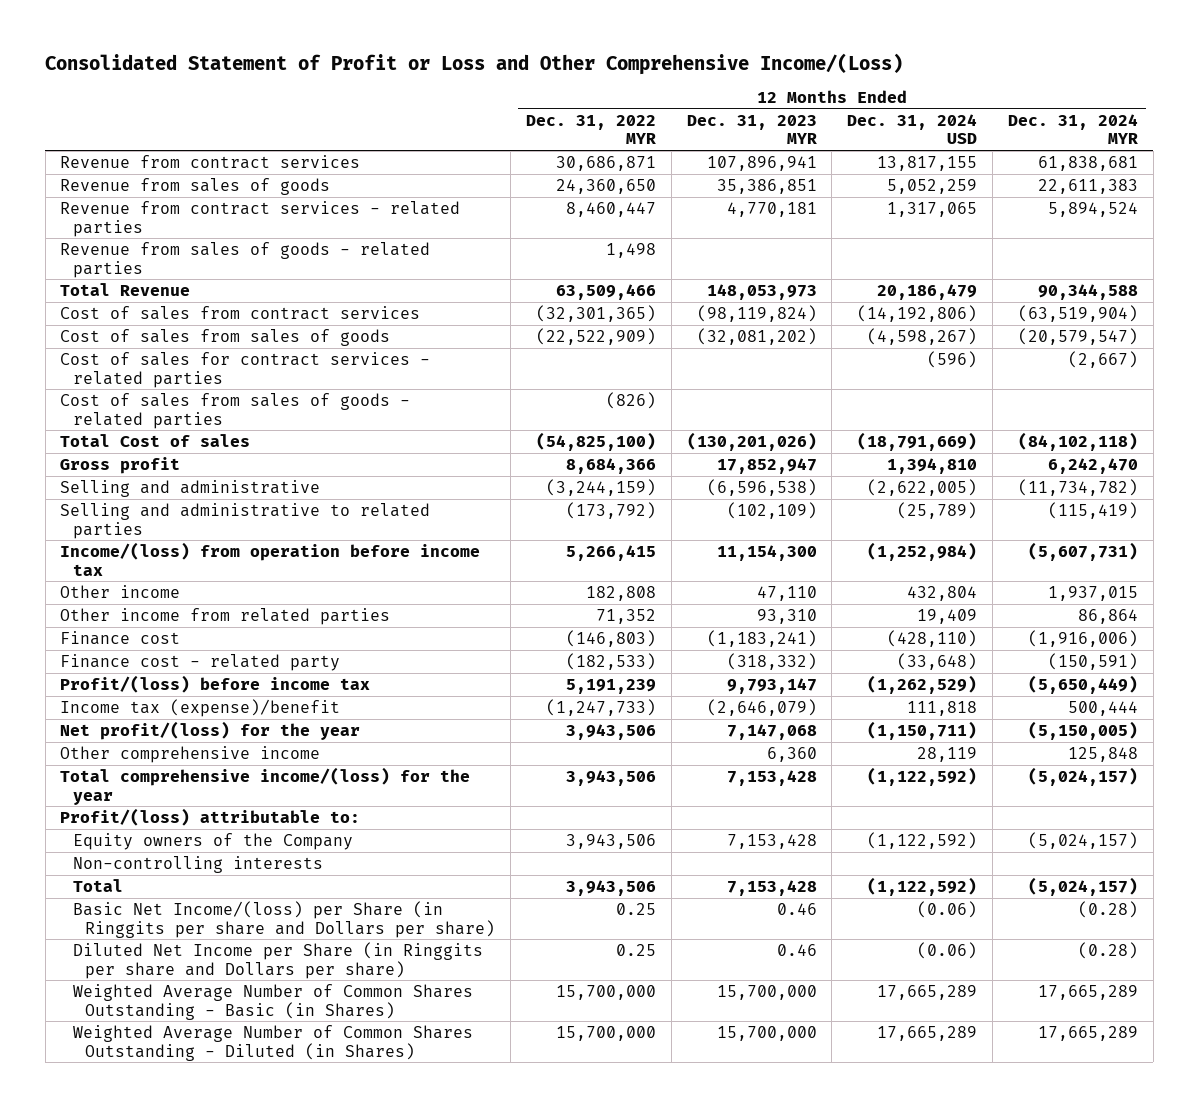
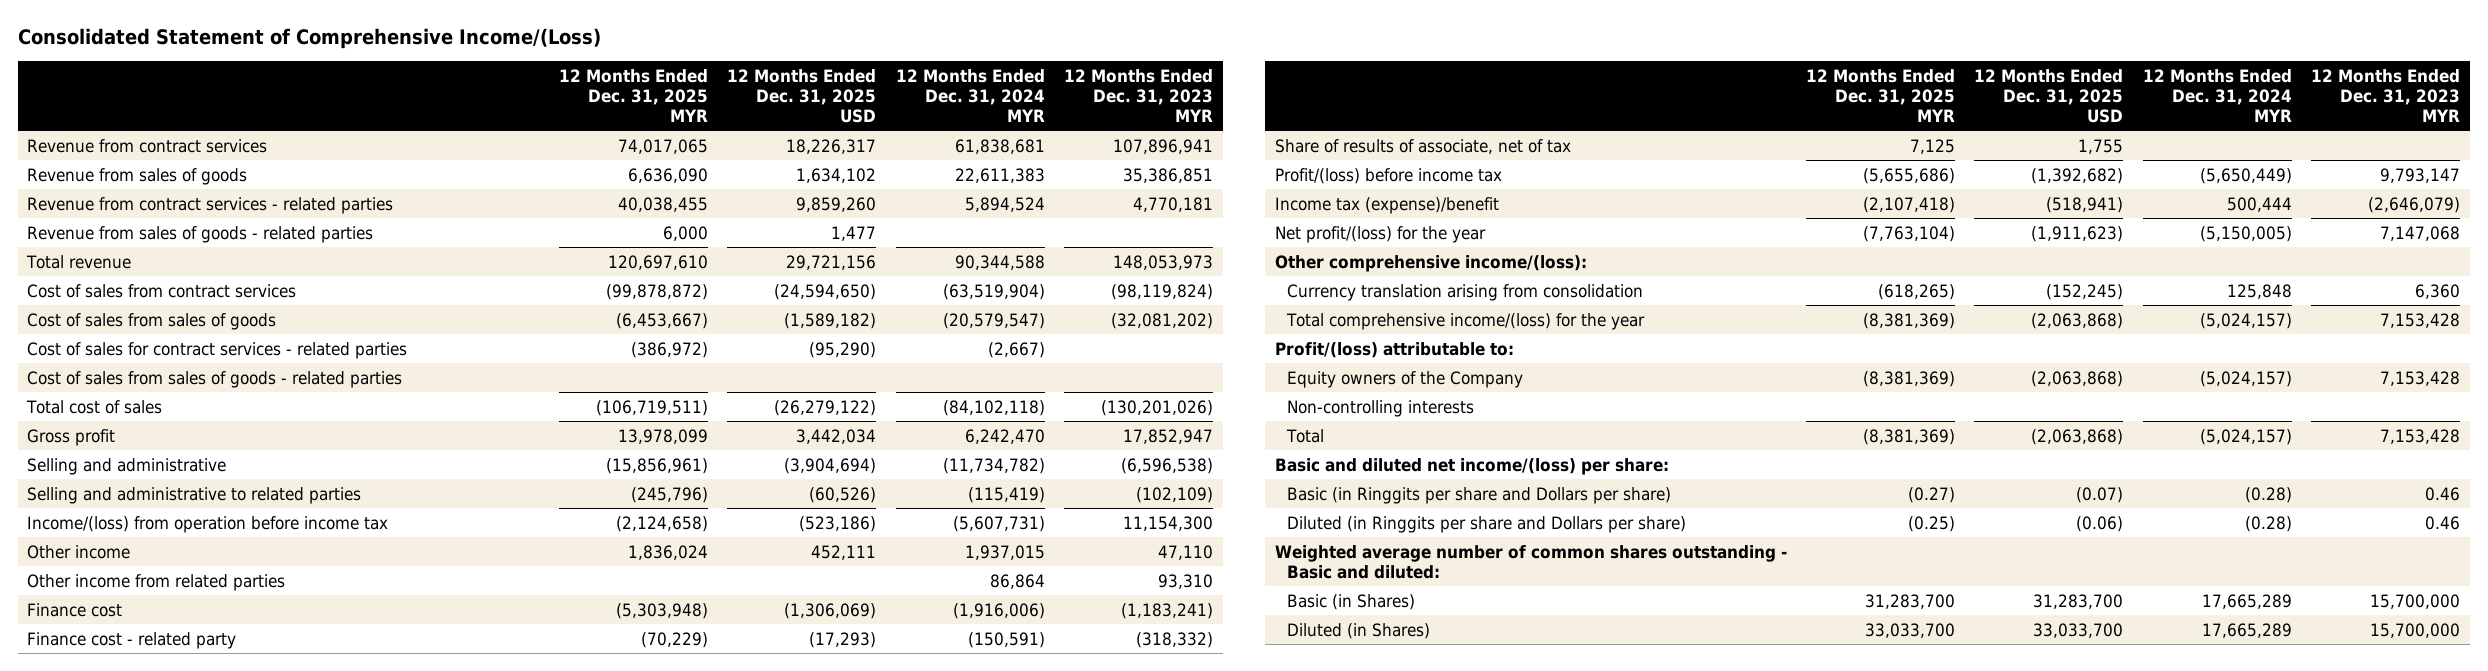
- Consolidated Statement of Profit or Loss and Other Comprehensive Income/(Loss)
+ Consolidated Statement of Comprehensive Income/(Loss)
- | 12 Months Ended Dec. 31, 2022 MYR | 12 Months Ended Dec. 31, 2023 MYR | 12 Months Ended Dec. 31, 2024 USD | 12 Months Ended Dec. 31, 2024 MYR
+ | 12 Months Ended Dec. 31, 2025 MYR | 12 Months Ended Dec. 31, 2025 USD | 12 Months Ended Dec. 31, 2024 MYR | 12 Months Ended Dec. 31, 2023 MYR
- Total Revenue | 63,509,466 | 148,053,973 | 20,186,479 | 90,344,588
+ Total revenue | 120,697,610 | 29,721,156 | 90,344,588 | 148,053,973
- Total Cost of sales | (54,825,100) | (130,201,026) | (18,791,669) | (84,102,118)
+ Total cost of sales | (106,719,511) | (26,279,122) | (84,102,118) | (130,201,026)
+ Share of results of associate, net of tax | 7,125 | 1,755 | |
- Other comprehensive income | | 6,360 | 28,119 | 125,848
+ Other comprehensive income/(loss):
+ Currency translation arising from consolidation | (618,265) | (152,245) | 125,848 | 6,360
- Basic Net Income/(loss) per Share (in Ringgits per share and Dollars per share) | 0.25 | 0.46 | (0.06) | (0.28)
- Diluted Net Income per Share (in Ringgits per share and Dollars per share) | 0.25 | 0.46 | (0.06) | (0.28)
- Weighted Average Number of Common Shares Outstanding - Basic (in Shares) | 15,700,000 | 15,700,000 | 17,665,289 | 17,665,289
- Weighted Average Number of Common Shares Outstanding - Diluted (in Shares) | 15,700,000 | 15,700,000 | 17,665,289 | 17,665,289
+ Basic and diluted net income/(loss) per share:
+ Basic (in Ringgits per share and Dollars per share) | (0.27) | (0.07) | (0.28) | 0.46
+ Diluted (in Ringgits per share and Dollars per share) | (0.25) | (0.06) | (0.28) | 0.46
+ Weighted average number of common shares outstanding - Basic and diluted:
+ Basic (in Shares) | 31,283,700 | 31,283,700 | 17,665,289 | 15,700,000
+ Diluted (in Shares) | 33,033,700 | 33,033,700 | 17,665,289 | 15,700,000

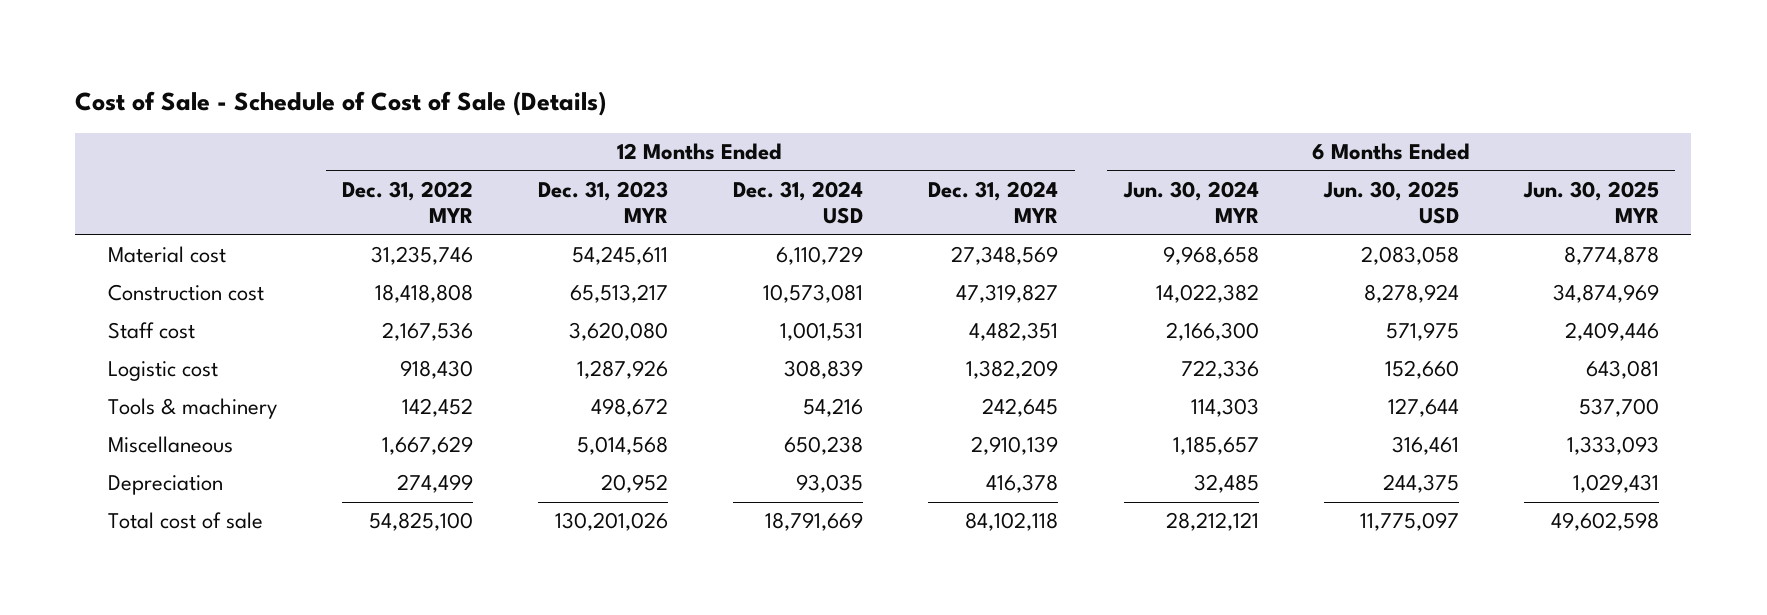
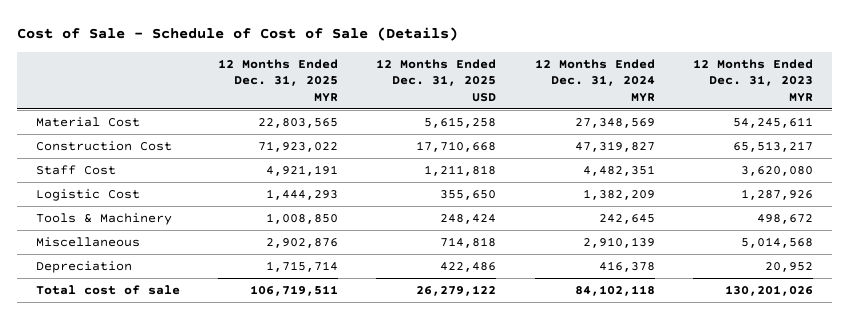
- | 12 Months Ended Dec. 31, 2022 MYR | 12 Months Ended Dec. 31, 2023 MYR | 12 Months Ended Dec. 31, 2024 USD | 12 Months Ended Dec. 31, 2024 MYR | 6 Months Ended Jun. 30, 2024 MYR | 6 Months Ended Jun. 30, 2025 USD | 6 Months Ended Jun. 30, 2025 MYR
+ | 12 Months Ended Dec. 31, 2025 MYR | 12 Months Ended Dec. 31, 2025 USD | 12 Months Ended Dec. 31, 2024 MYR | 12 Months Ended Dec. 31, 2023 MYR
- Material cost | 31,235,746 | 54,245,611 | 6,110,729 | 27,348,569 | 9,968,658 | 2,083,058 | 8,774,878
- Construction cost | 18,418,808 | 65,513,217 | 10,573,081 | 47,319,827 | 14,022,382 | 8,278,924 | 34,874,969
- Staff cost | 2,167,536 | 3,620,080 | 1,001,531 | 4,482,351 | 2,166,300 | 571,975 | 2,409,446
- Logistic cost | 918,430 | 1,287,926 | 308,839 | 1,382,209 | 722,336 | 152,660 | 643,081
- Tools & machinery | 142,452 | 498,672 | 54,216 | 242,645 | 114,303 | 127,644 | 537,700
+ Material Cost | 22,803,565 | 5,615,258 | 27,348,569 | 54,245,611
+ Construction Cost | 71,923,022 | 17,710,668 | 47,319,827 | 65,513,217
+ Staff Cost | 4,921,191 | 1,211,818 | 4,482,351 | 3,620,080
+ Logistic Cost | 1,444,293 | 355,650 | 1,382,209 | 1,287,926
+ Tools & Machinery | 1,008,850 | 248,424 | 242,645 | 498,672

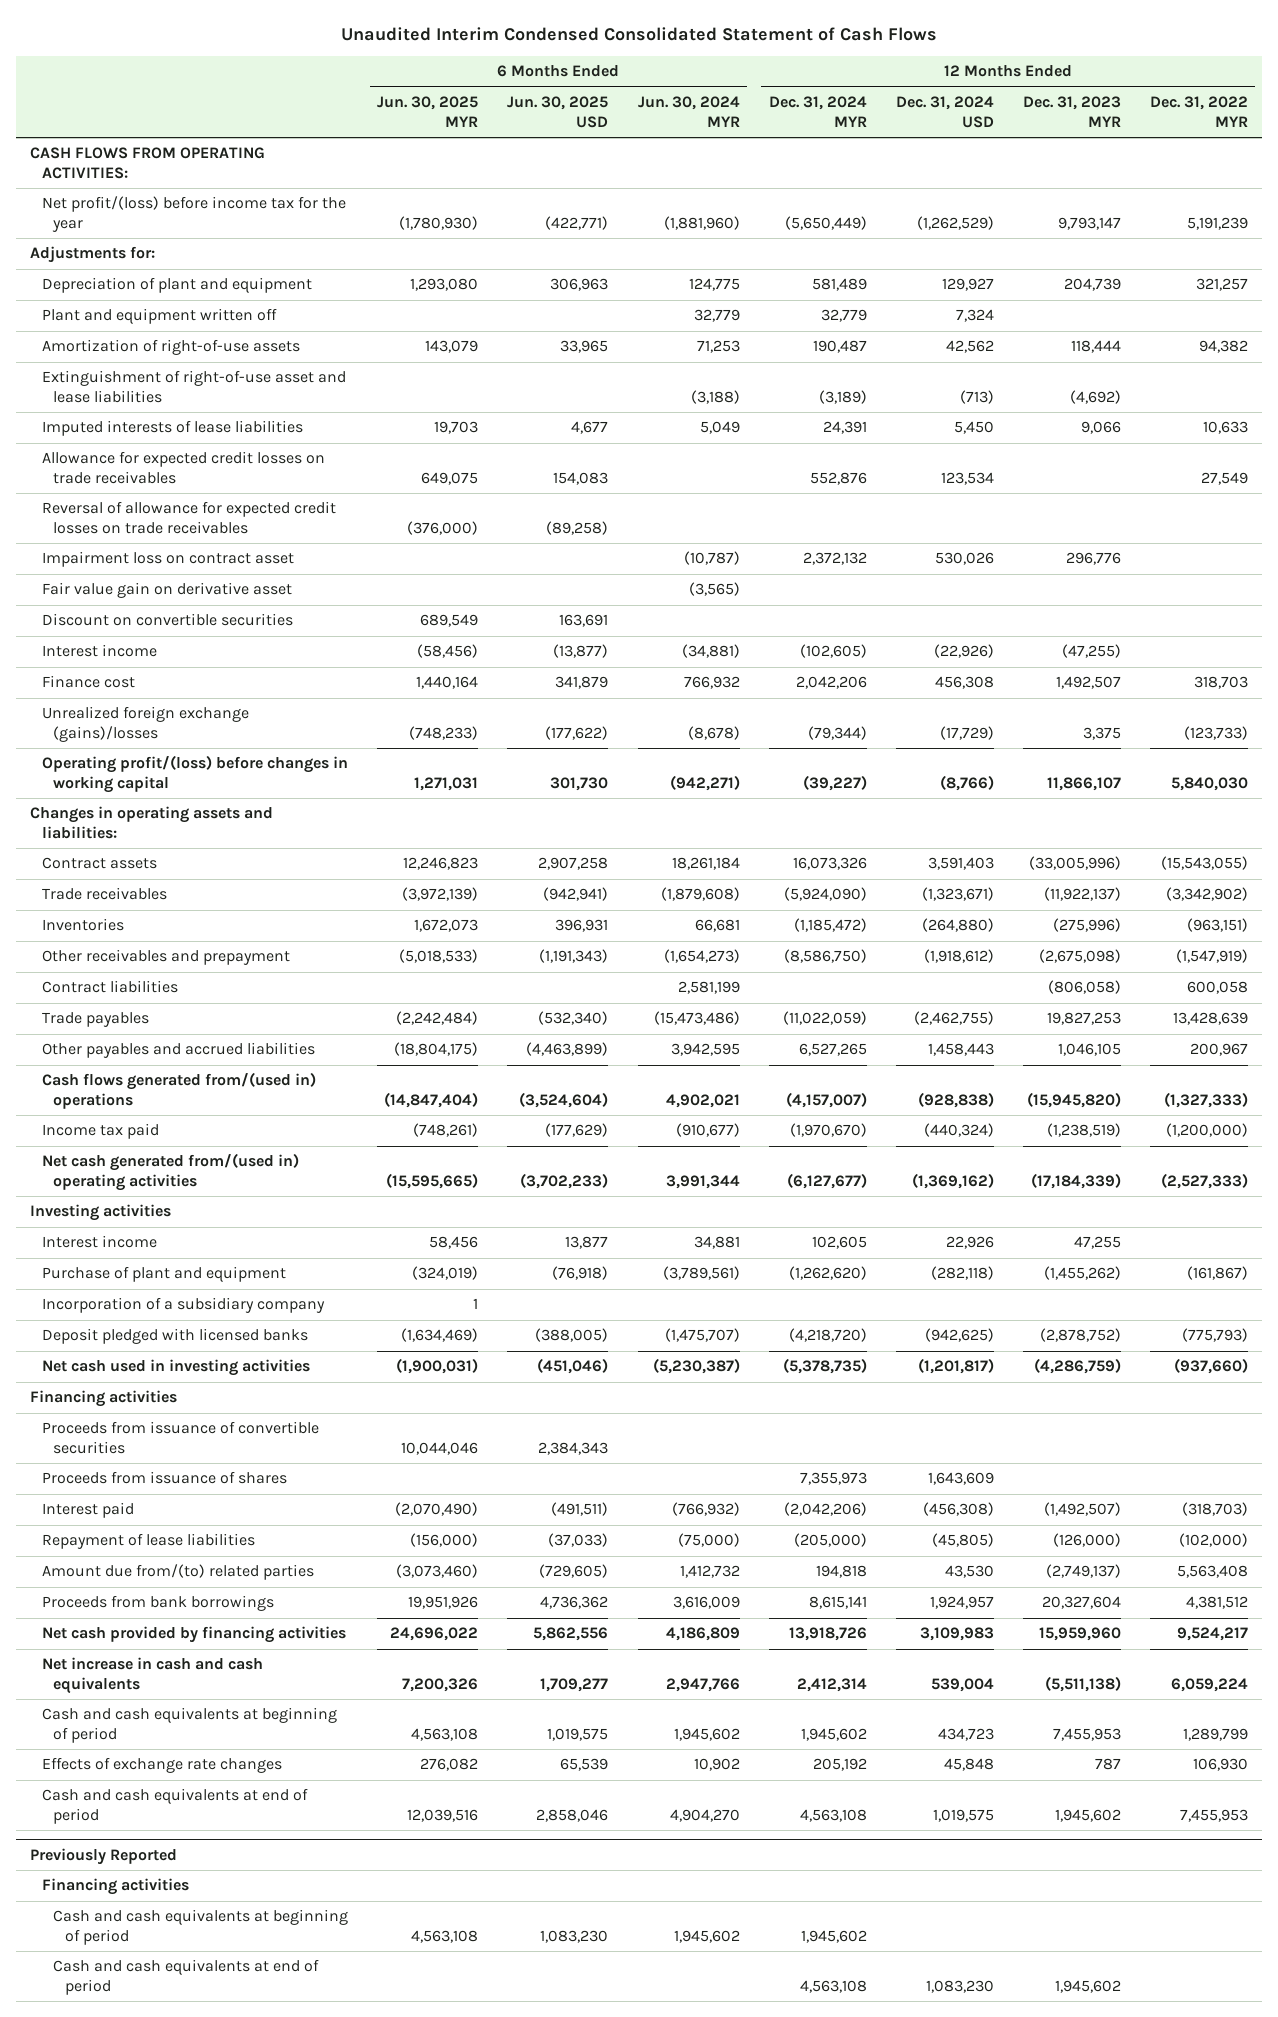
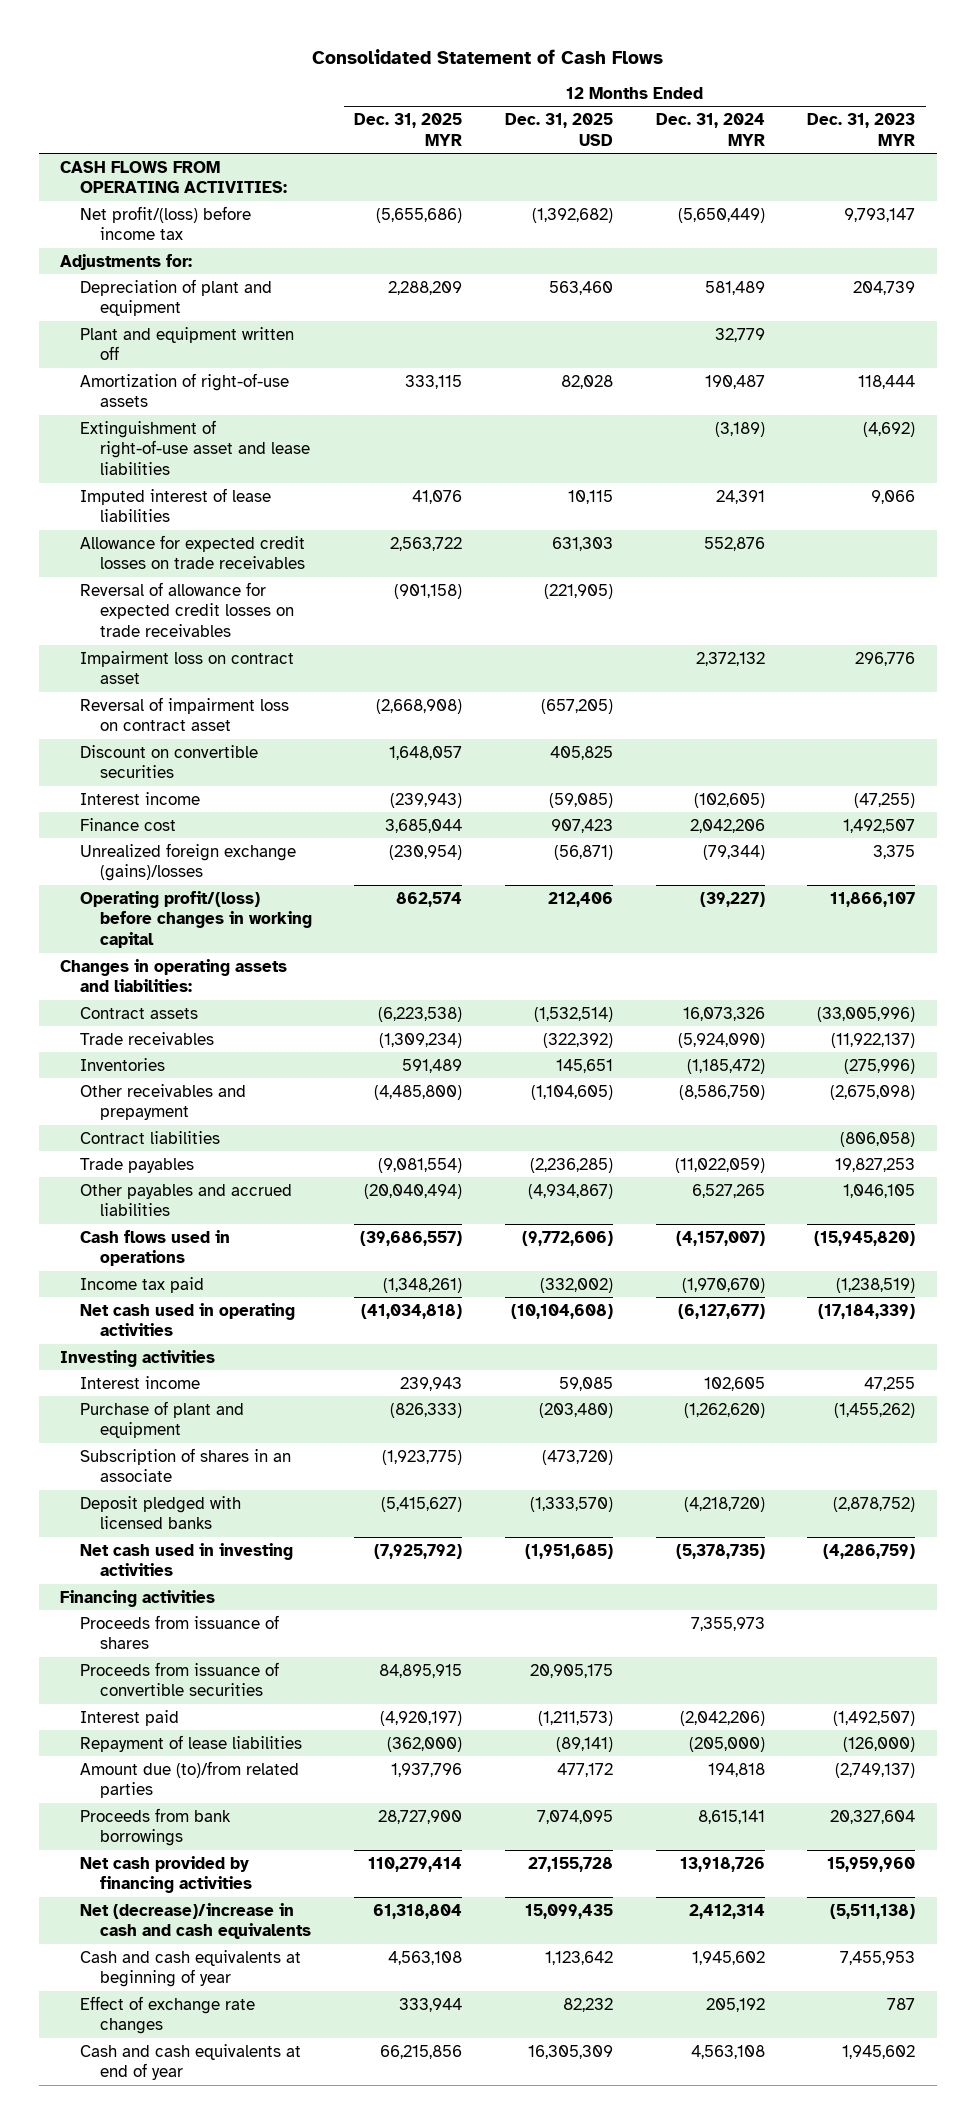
- Unaudited Interim Condensed Consolidated Statement of Cash Flows
+ Consolidated Statement of Cash Flows
- | 6 Months Ended Jun. 30, 2025 MYR | 6 Months Ended Jun. 30, 2025 USD | 6 Months Ended Jun. 30, 2024 MYR | 12 Months Ended Dec. 31, 2024 MYR | 12 Months Ended Dec. 31, 2024 USD | 12 Months Ended Dec. 31, 2023 MYR | 12 Months Ended Dec. 31, 2022 MYR
+ | 12 Months Ended Dec. 31, 2025 MYR | 12 Months Ended Dec. 31, 2025 USD | 12 Months Ended Dec. 31, 2024 MYR | 12 Months Ended Dec. 31, 2023 MYR
- Net profit/(loss) before income tax for the year | (1,780,930) | (422,771) | (1,881,960) | (5,650,449) | (1,262,529) | 9,793,147 | 5,191,239
+ Net profit/(loss) before income tax | (5,655,686) | (1,392,682) | (5,650,449) | 9,793,147
- Imputed interests of lease liabilities | 19,703 | 4,677 | 5,049 | 24,391 | 5,450 | 9,066 | 10,633
+ Imputed interest of lease liabilities | 41,076 | 10,115 | 24,391 | 9,066
- Fair value gain on derivative asset | | | (3,565) | | | |
+ Reversal of impairment loss on contract asset | (2,668,908) | (657,205) | |
- Cash flows generated from/(used in) operations | (14,847,404) | (3,524,604) | 4,902,021 | (4,157,007) | (928,838) | (15,945,820) | (1,327,333)
+ Cash flows used in operations | (39,686,557) | (9,772,606) | (4,157,007) | (15,945,820)
- Net cash generated from/(used in) operating activities | (15,595,665) | (3,702,233) | 3,991,344 | (6,127,677) | (1,369,162) | (17,184,339) | (2,527,333)
+ Net cash used in operating activities | (41,034,818) | (10,104,608) | (6,127,677) | (17,184,339)
- Incorporation of a subsidiary company | 1 | | | | | |
+ Subscription of shares in an associate | (1,923,775) | (473,720) | |
moved down: Proceeds from issuance of convertible securities | 84,895,915 | 20,905,175 | |
- Amount due from/(to) related parties | (3,073,460) | (729,605) | 1,412,732 | 194,818 | 43,530 | (2,749,137) | 5,563,408
+ Amount due (to)/from related parties | 1,937,796 | 477,172 | 194,818 | (2,749,137)
- Net increase in cash and cash equivalents | 7,200,326 | 1,709,277 | 2,947,766 | 2,412,314 | 539,004 | (5,511,138) | 6,059,224
- Cash and cash equivalents at beginning of period | 4,563,108 | 1,019,575 | 1,945,602 | 1,945,602 | 434,723 | 7,455,953 | 1,289,799
- Effects of exchange rate changes | 276,082 | 65,539 | 10,902 | 205,192 | 45,848 | 787 | 106,930
- Cash and cash equivalents at end of period | 12,039,516 | 2,858,046 | 4,904,270 | 4,563,108 | 1,019,575 | 1,945,602 | 7,455,953
- Previously Reported
- Financing activities
- Cash and cash equivalents at beginning of period | 4,563,108 | 1,083,230 | 1,945,602 | 1,945,602 | | |
- Cash and cash equivalents at end of period | | | | 4,563,108 | 1,083,230 | 1,945,602 |
+ Net (decrease)/increase in cash and cash equivalents | 61,318,804 | 15,099,435 | 2,412,314 | (5,511,138)
+ Cash and cash equivalents at beginning of year | 4,563,108 | 1,123,642 | 1,945,602 | 7,455,953
+ Effect of exchange rate changes | 333,944 | 82,232 | 205,192 | 787
+ Cash and cash equivalents at end of year | 66,215,856 | 16,305,309 | 4,563,108 | 1,945,602

